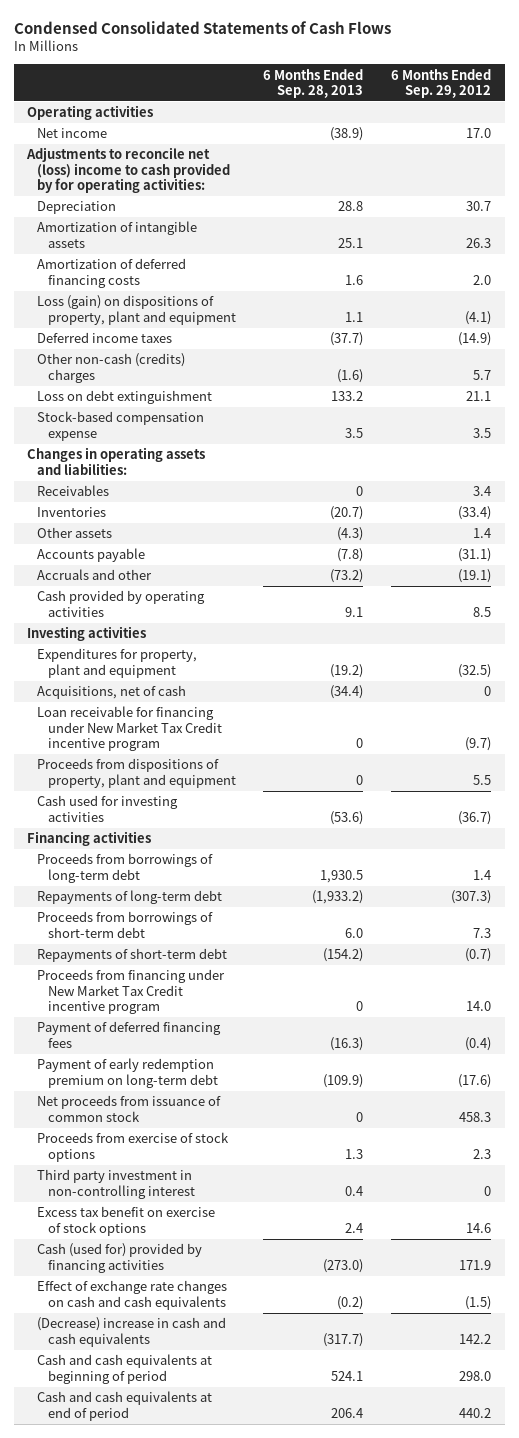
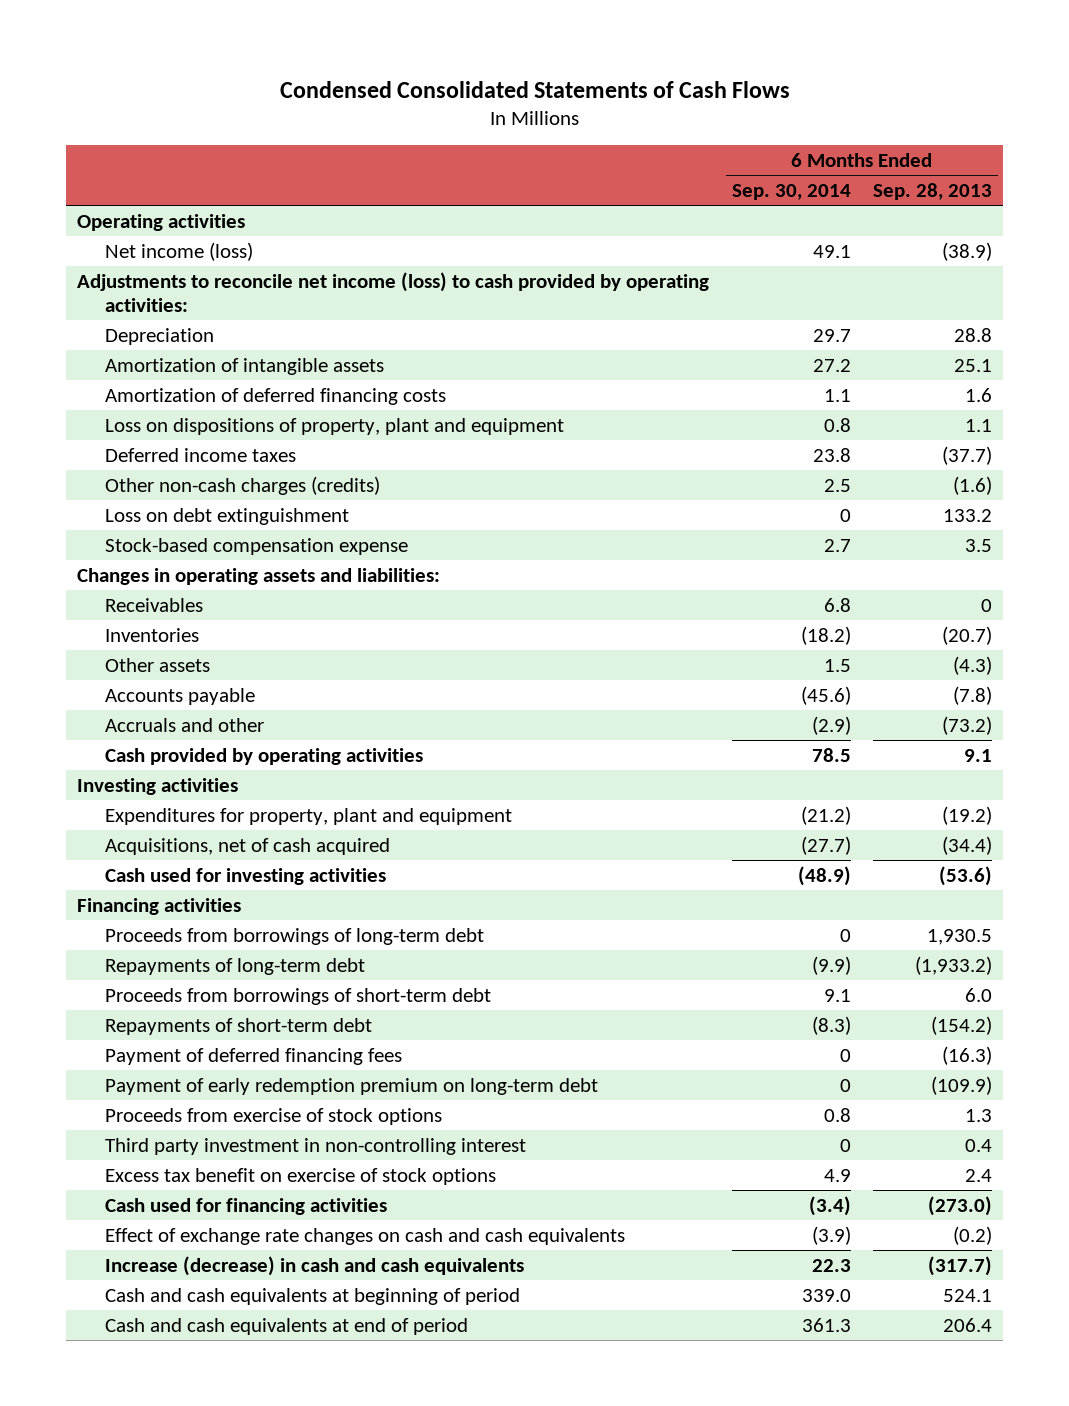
- | 6 Months Ended Sep. 28, 2013 | 6 Months Ended Sep. 29, 2012
+ | 6 Months Ended Sep. 30, 2014 | 6 Months Ended Sep. 28, 2013
- Net income | (38.9) | 17.0
- Adjustments to reconcile net (loss) income to cash provided by for operating activities:
+ Net income (loss) | 49.1 | (38.9)
+ Adjustments to reconcile net income (loss) to cash provided by operating activities:
- Loss (gain) on dispositions of property, plant and equipment | 1.1 | (4.1)
+ Loss on dispositions of property, plant and equipment | 0.8 | 1.1
- Other non-cash (credits) charges | (1.6) | 5.7
+ Other non-cash charges (credits) | 2.5 | (1.6)
- Acquisitions, net of cash | (34.4) | 0
- Loan receivable for financing under New Market Tax Credit incentive program | 0 | (9.7)
- Proceeds from dispositions of property, plant and equipment | 0 | 5.5
+ Acquisitions, net of cash acquired | (27.7) | (34.4)
- Proceeds from financing under New Market Tax Credit incentive program | 0 | 14.0
- Net proceeds from issuance of common stock | 0 | 458.3
- Cash (used for) provided by financing activities | (273.0) | 171.9
+ Cash used for financing activities | (3.4) | (273.0)
- (Decrease) increase in cash and cash equivalents | (317.7) | 142.2
+ Increase (decrease) in cash and cash equivalents | 22.3 | (317.7)

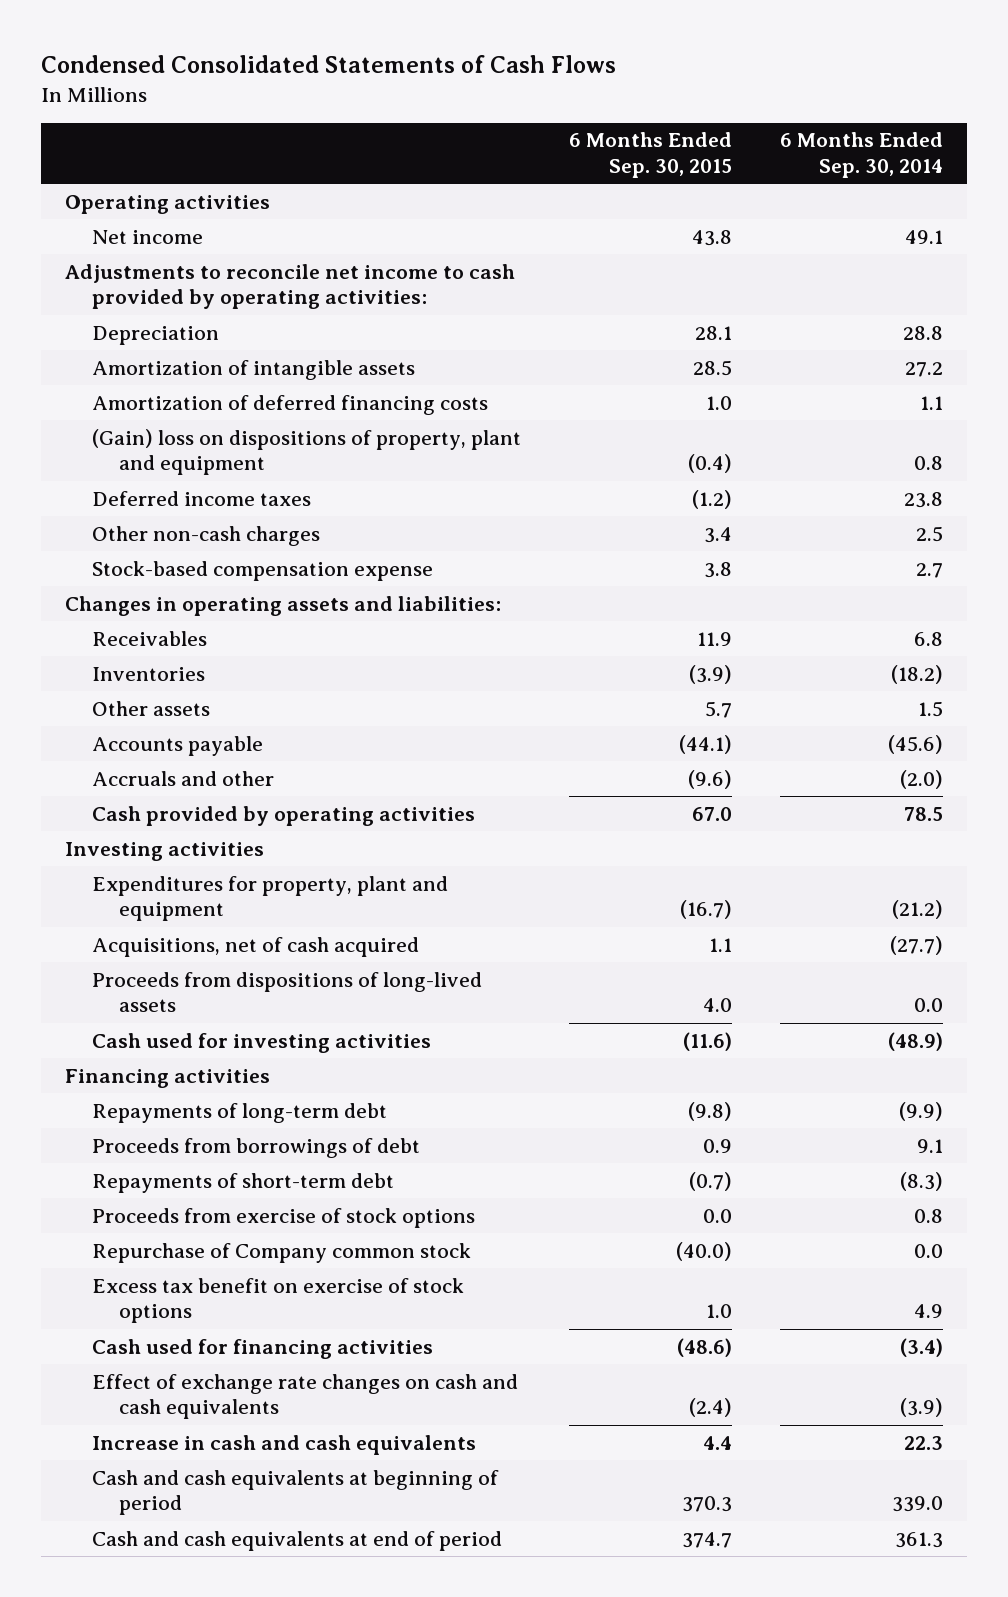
- | 6 Months Ended Sep. 30, 2014 | 6 Months Ended Sep. 28, 2013
+ | 6 Months Ended Sep. 30, 2015 | 6 Months Ended Sep. 30, 2014
- Net income (loss) | 49.1 | (38.9)
- Adjustments to reconcile net income (loss) to cash provided by operating activities:
- Depreciation | 29.7 | 28.8
+ Net income | 43.8 | 49.1
+ Adjustments to reconcile net income to cash provided by operating activities:
+ Depreciation | 28.1 | 28.8
- Loss on dispositions of property, plant and equipment | 0.8 | 1.1
+ (Gain) loss on dispositions of property, plant and equipment | (0.4) | 0.8
- Other non-cash charges (credits) | 2.5 | (1.6)
- Loss on debt extinguishment | 0 | 133.2
+ Other non-cash charges | 3.4 | 2.5
- Accruals and other | (2.9) | (73.2)
+ Accruals and other | (9.6) | (2.0)
+ Proceeds from dispositions of long-lived assets | 4.0 | 0.0
- Proceeds from borrowings of long-term debt | 0 | 1,930.5
- Proceeds from borrowings of short-term debt | 9.1 | 6.0
+ Proceeds from borrowings of debt | 0.9 | 9.1
- Payment of deferred financing fees | 0 | (16.3)
- Payment of early redemption premium on long-term debt | 0 | (109.9)
- Third party investment in non-controlling interest | 0 | 0.4
+ Repurchase of Company common stock | (40.0) | 0.0
- Increase (decrease) in cash and cash equivalents | 22.3 | (317.7)
+ Increase in cash and cash equivalents | 4.4 | 22.3

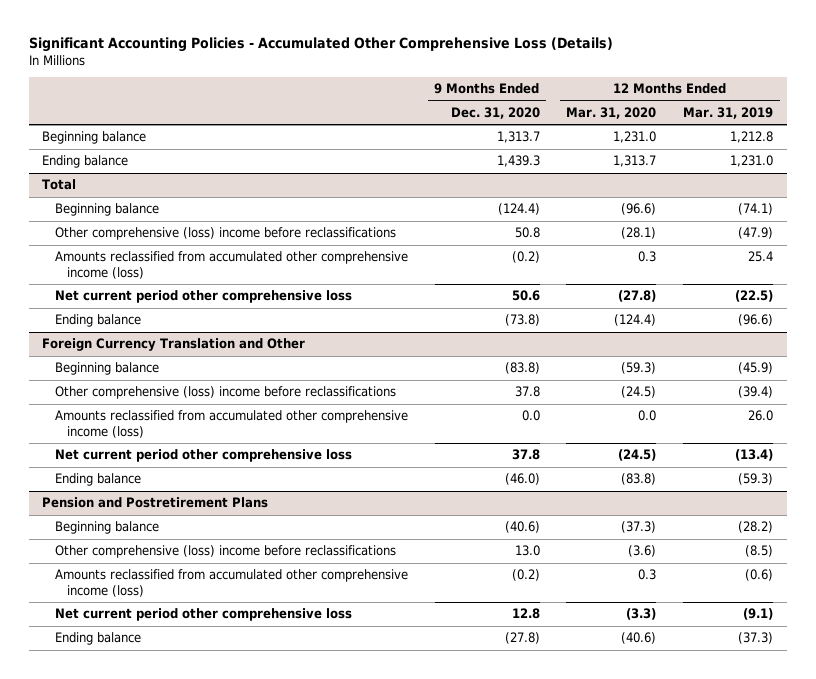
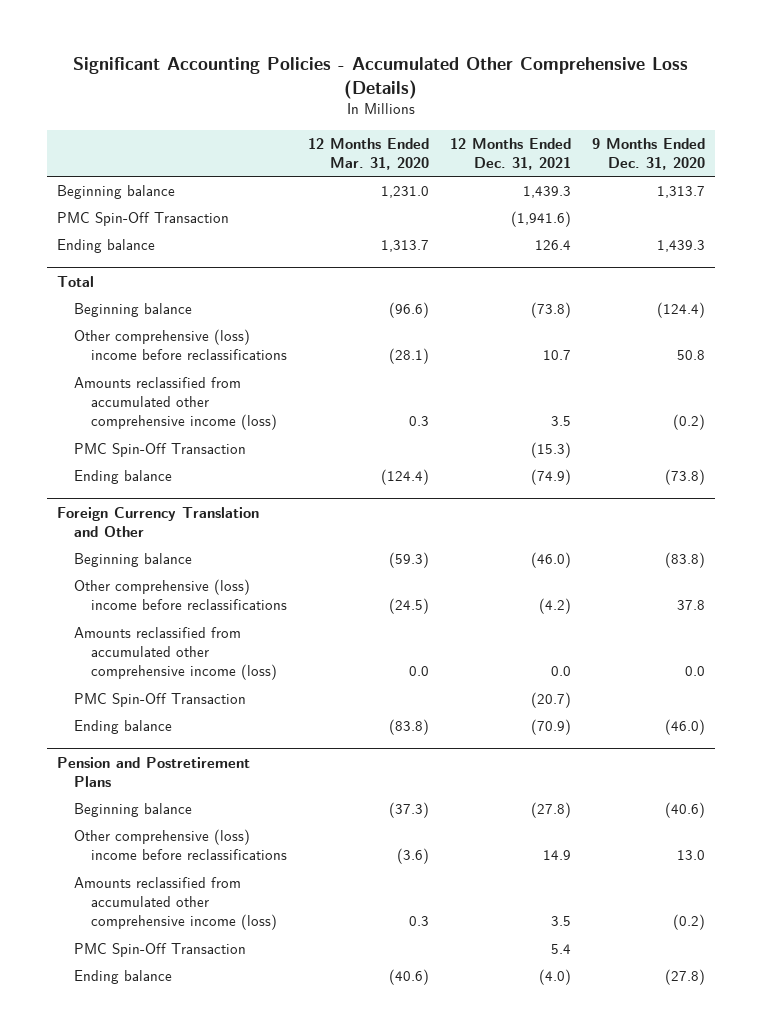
- | 9 Months Ended Dec. 31, 2020 | 12 Months Ended Mar. 31, 2020 | 12 Months Ended Mar. 31, 2019
+ | 12 Months Ended Mar. 31, 2020 | 12 Months Ended Dec. 31, 2021 | 9 Months Ended Dec. 31, 2020
+ PMC Spin-Off Transaction | | (1,941.6) |
@ Total
- Net current period other comprehensive loss | 50.6 | (27.8) | (22.5)
+ PMC Spin-Off Transaction | | (15.3) |
@ Foreign Currency Translation and Other
- Net current period other comprehensive loss | 37.8 | (24.5) | (13.4)
+ PMC Spin-Off Transaction | | (20.7) |
@ Pension and Postretirement Plans
- Net current period other comprehensive loss | 12.8 | (3.3) | (9.1)
+ PMC Spin-Off Transaction | | 5.4 |

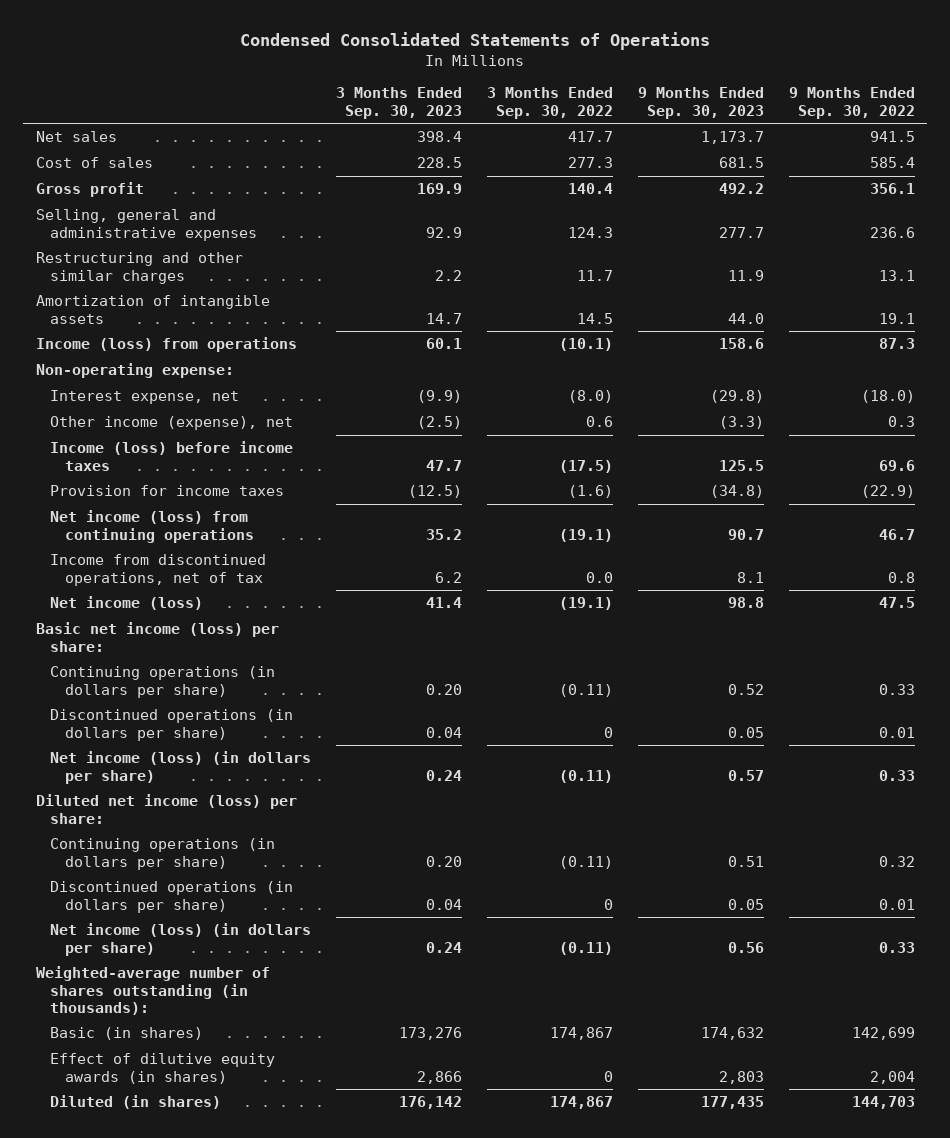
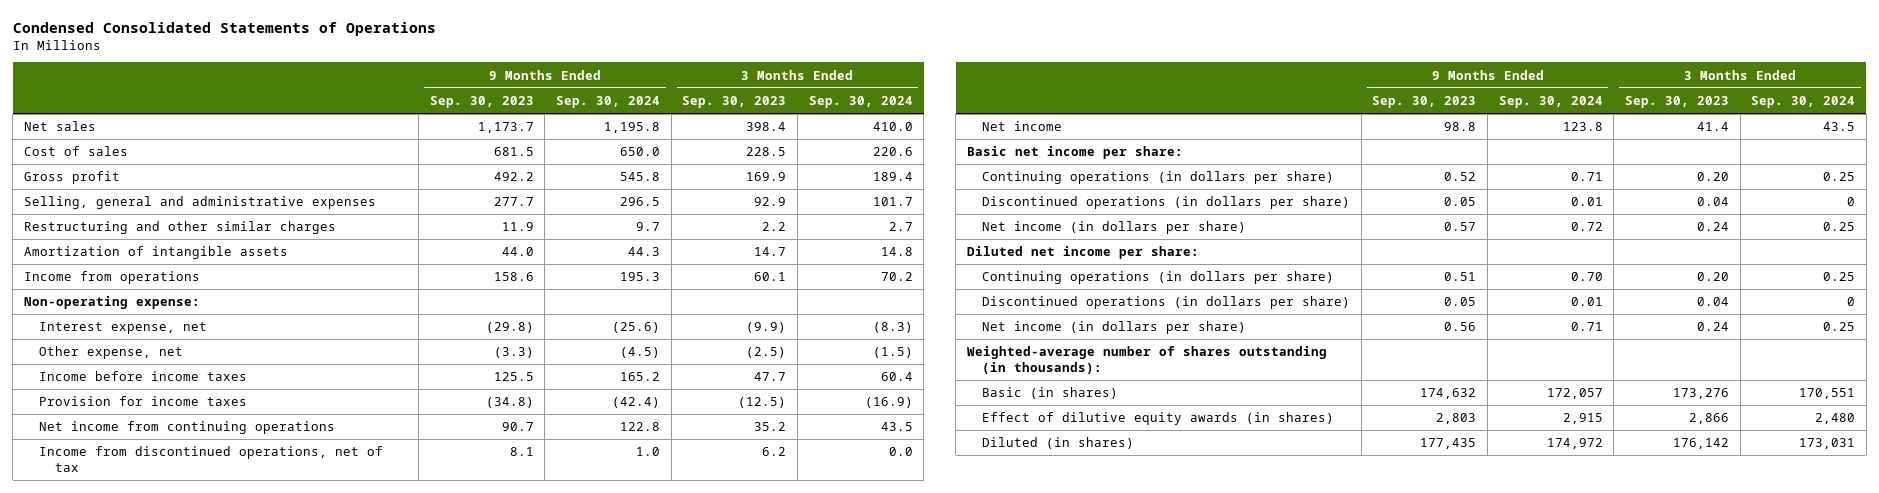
- | 3 Months Ended Sep. 30, 2023 | 3 Months Ended Sep. 30, 2022 | 9 Months Ended Sep. 30, 2023 | 9 Months Ended Sep. 30, 2022
+ | 9 Months Ended Sep. 30, 2023 | 9 Months Ended Sep. 30, 2024 | 3 Months Ended Sep. 30, 2023 | 3 Months Ended Sep. 30, 2024
- Income (loss) from operations | 60.1 | (10.1) | 158.6 | 87.3
+ Income from operations | 158.6 | 195.3 | 60.1 | 70.2
- Other income (expense), net | (2.5) | 0.6 | (3.3) | 0.3
- Income (loss) before income taxes | 47.7 | (17.5) | 125.5 | 69.6
+ Other expense, net | (3.3) | (4.5) | (2.5) | (1.5)
+ Income before income taxes | 125.5 | 165.2 | 47.7 | 60.4
- Net income (loss) from continuing operations | 35.2 | (19.1) | 90.7 | 46.7
+ Net income from continuing operations | 90.7 | 122.8 | 35.2 | 43.5
- Net income (loss) | 41.4 | (19.1) | 98.8 | 47.5
- Basic net income (loss) per share:
+ Net income | 98.8 | 123.8 | 41.4 | 43.5
+ Basic net income per share:
- Net income (loss) (in dollars per share) | 0.24 | (0.11) | 0.57 | 0.33
- Diluted net income (loss) per share:
+ Net income (in dollars per share) | 0.57 | 0.72 | 0.24 | 0.25
+ Diluted net income per share:
- Net income (loss) (in dollars per share) | 0.24 | (0.11) | 0.56 | 0.33
+ Net income (in dollars per share) | 0.56 | 0.71 | 0.24 | 0.25

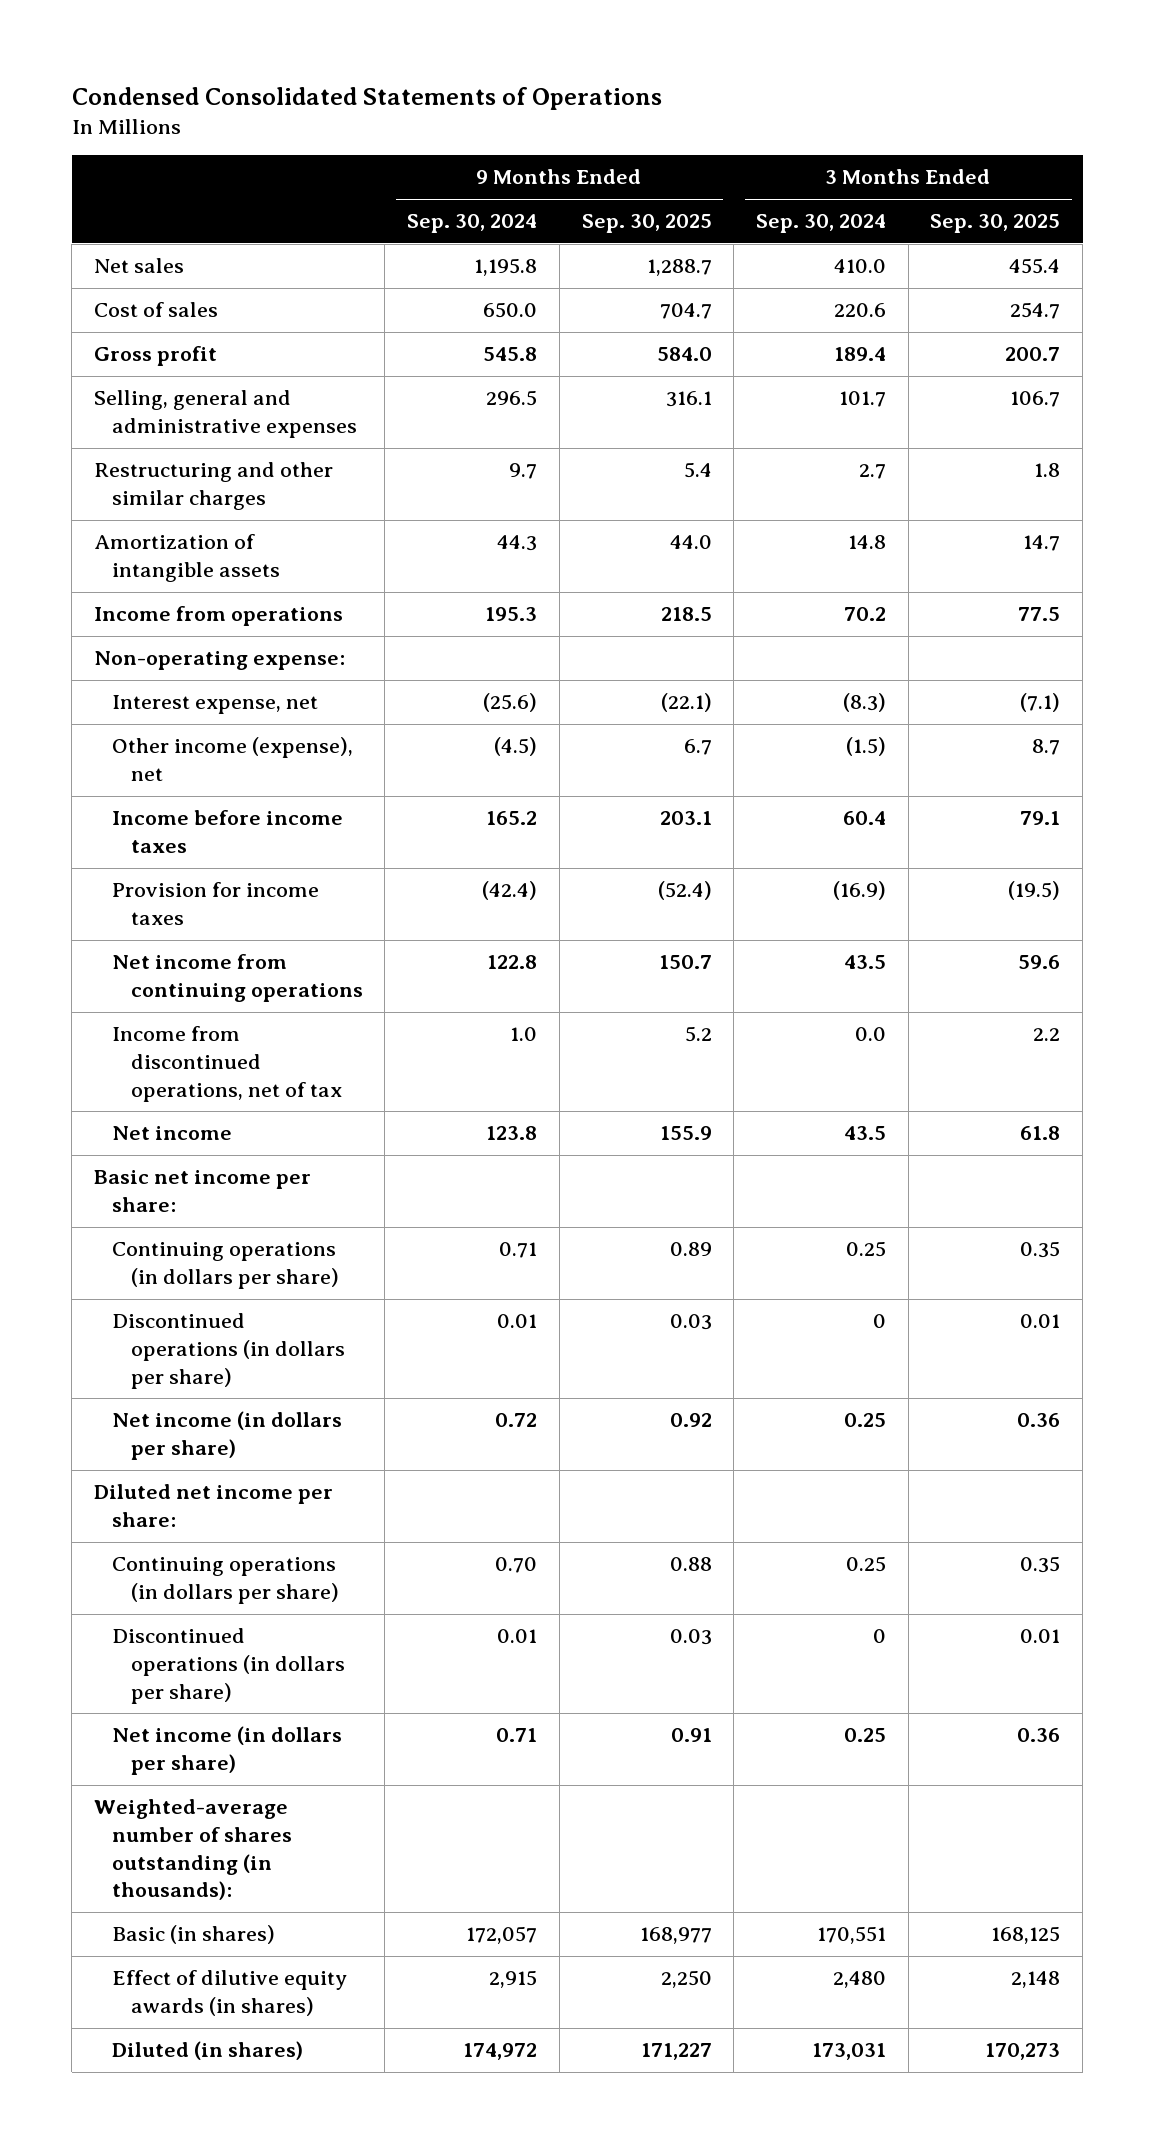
- | 9 Months Ended Sep. 30, 2023 | 9 Months Ended Sep. 30, 2024 | 3 Months Ended Sep. 30, 2023 | 3 Months Ended Sep. 30, 2024
+ | 9 Months Ended Sep. 30, 2024 | 9 Months Ended Sep. 30, 2025 | 3 Months Ended Sep. 30, 2024 | 3 Months Ended Sep. 30, 2025
- Other expense, net | (3.3) | (4.5) | (2.5) | (1.5)
+ Other income (expense), net | (4.5) | 6.7 | (1.5) | 8.7

